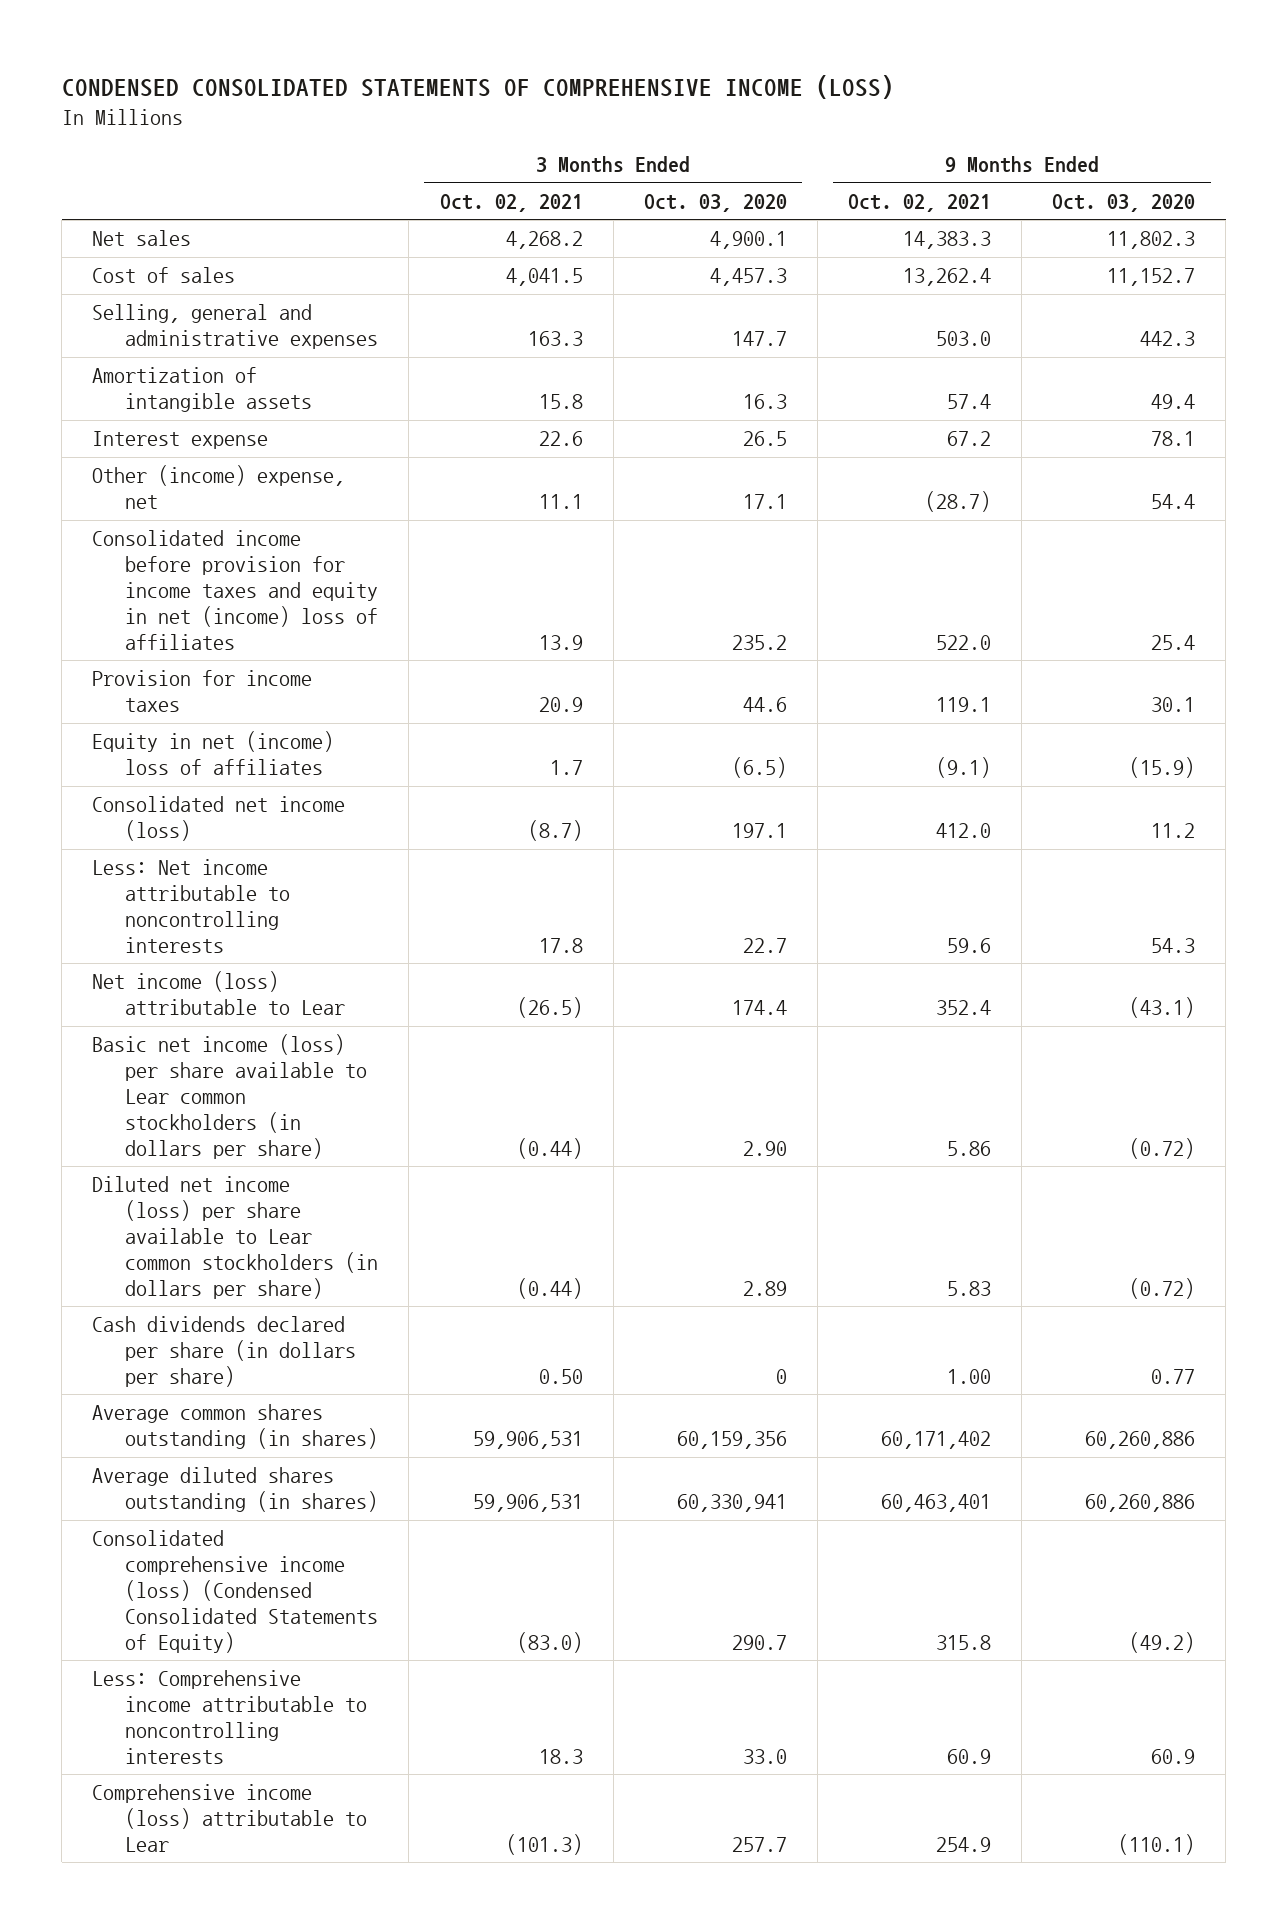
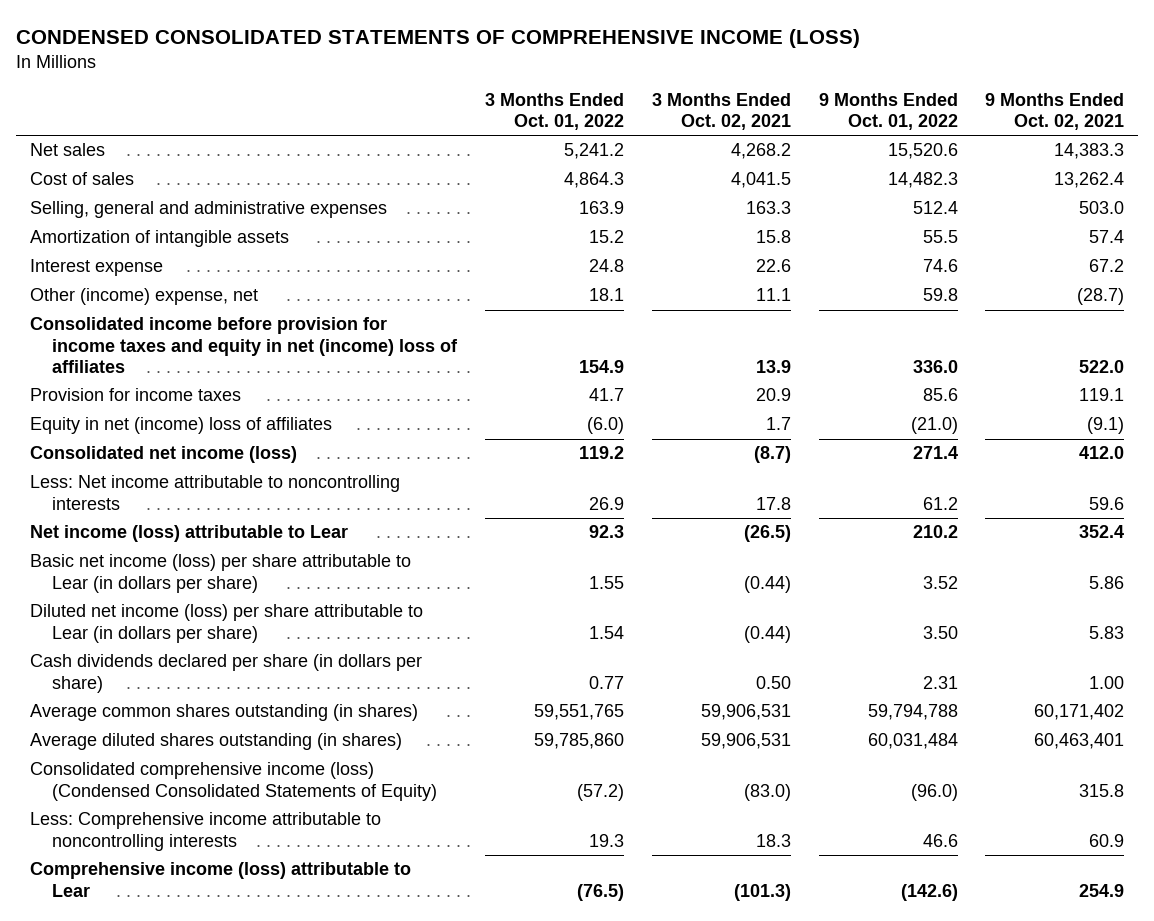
- | 3 Months Ended Oct. 02, 2021 | 3 Months Ended Oct. 03, 2020 | 9 Months Ended Oct. 02, 2021 | 9 Months Ended Oct. 03, 2020
+ | 3 Months Ended Oct. 01, 2022 | 3 Months Ended Oct. 02, 2021 | 9 Months Ended Oct. 01, 2022 | 9 Months Ended Oct. 02, 2021
- Basic net income (loss) per share available to Lear common stockholders (in dollars per share) | (0.44) | 2.90 | 5.86 | (0.72)
- Diluted net income (loss) per share available to Lear common stockholders (in dollars per share) | (0.44) | 2.89 | 5.83 | (0.72)
+ Basic net income (loss) per share attributable to Lear (in dollars per share) | 1.55 | (0.44) | 3.52 | 5.86
+ Diluted net income (loss) per share attributable to Lear (in dollars per share) | 1.54 | (0.44) | 3.50 | 5.83

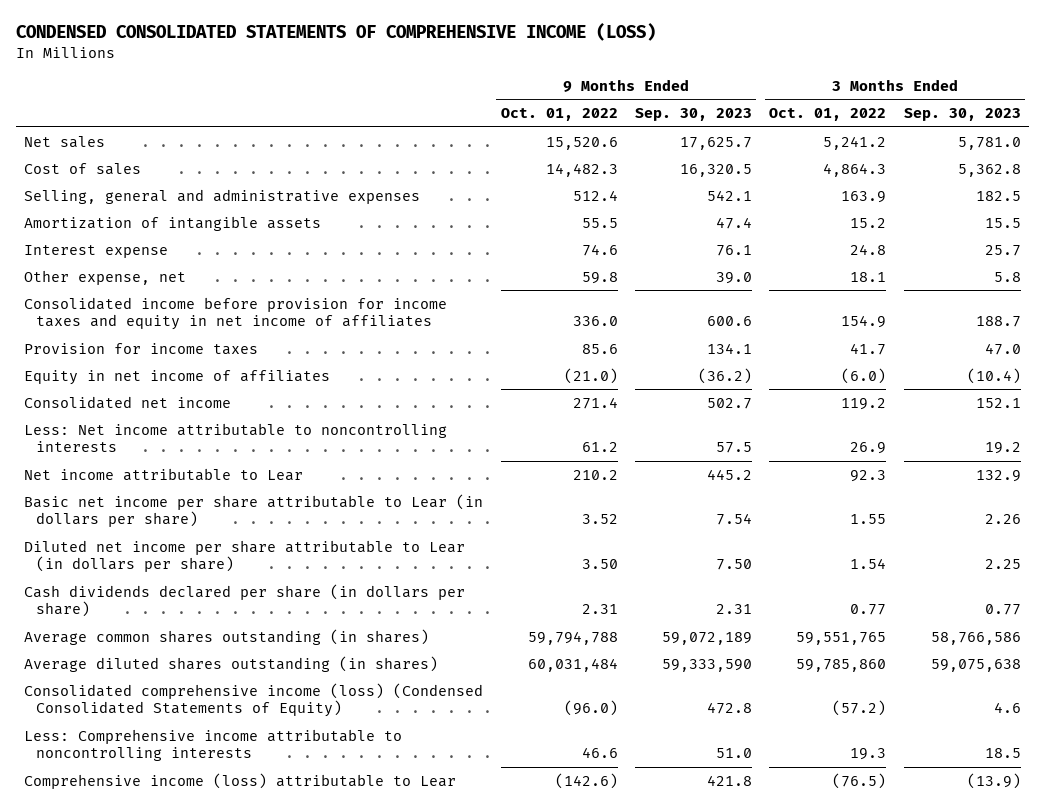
- | 3 Months Ended Oct. 01, 2022 | 3 Months Ended Oct. 02, 2021 | 9 Months Ended Oct. 01, 2022 | 9 Months Ended Oct. 02, 2021
+ | 9 Months Ended Oct. 01, 2022 | 9 Months Ended Sep. 30, 2023 | 3 Months Ended Oct. 01, 2022 | 3 Months Ended Sep. 30, 2023
- Other (income) expense, net | 18.1 | 11.1 | 59.8 | (28.7)
- Consolidated income before provision for income taxes and equity in net (income) loss of affiliates | 154.9 | 13.9 | 336.0 | 522.0
+ Other expense, net | 59.8 | 39.0 | 18.1 | 5.8
+ Consolidated income before provision for income taxes and equity in net income of affiliates | 336.0 | 600.6 | 154.9 | 188.7
- Equity in net (income) loss of affiliates | (6.0) | 1.7 | (21.0) | (9.1)
- Consolidated net income (loss) | 119.2 | (8.7) | 271.4 | 412.0
+ Equity in net income of affiliates | (21.0) | (36.2) | (6.0) | (10.4)
+ Consolidated net income | 271.4 | 502.7 | 119.2 | 152.1
- Net income (loss) attributable to Lear | 92.3 | (26.5) | 210.2 | 352.4
- Basic net income (loss) per share attributable to Lear (in dollars per share) | 1.55 | (0.44) | 3.52 | 5.86
- Diluted net income (loss) per share attributable to Lear (in dollars per share) | 1.54 | (0.44) | 3.50 | 5.83
+ Net income attributable to Lear | 210.2 | 445.2 | 92.3 | 132.9
+ Basic net income per share attributable to Lear (in dollars per share) | 3.52 | 7.54 | 1.55 | 2.26
+ Diluted net income per share attributable to Lear (in dollars per share) | 3.50 | 7.50 | 1.54 | 2.25

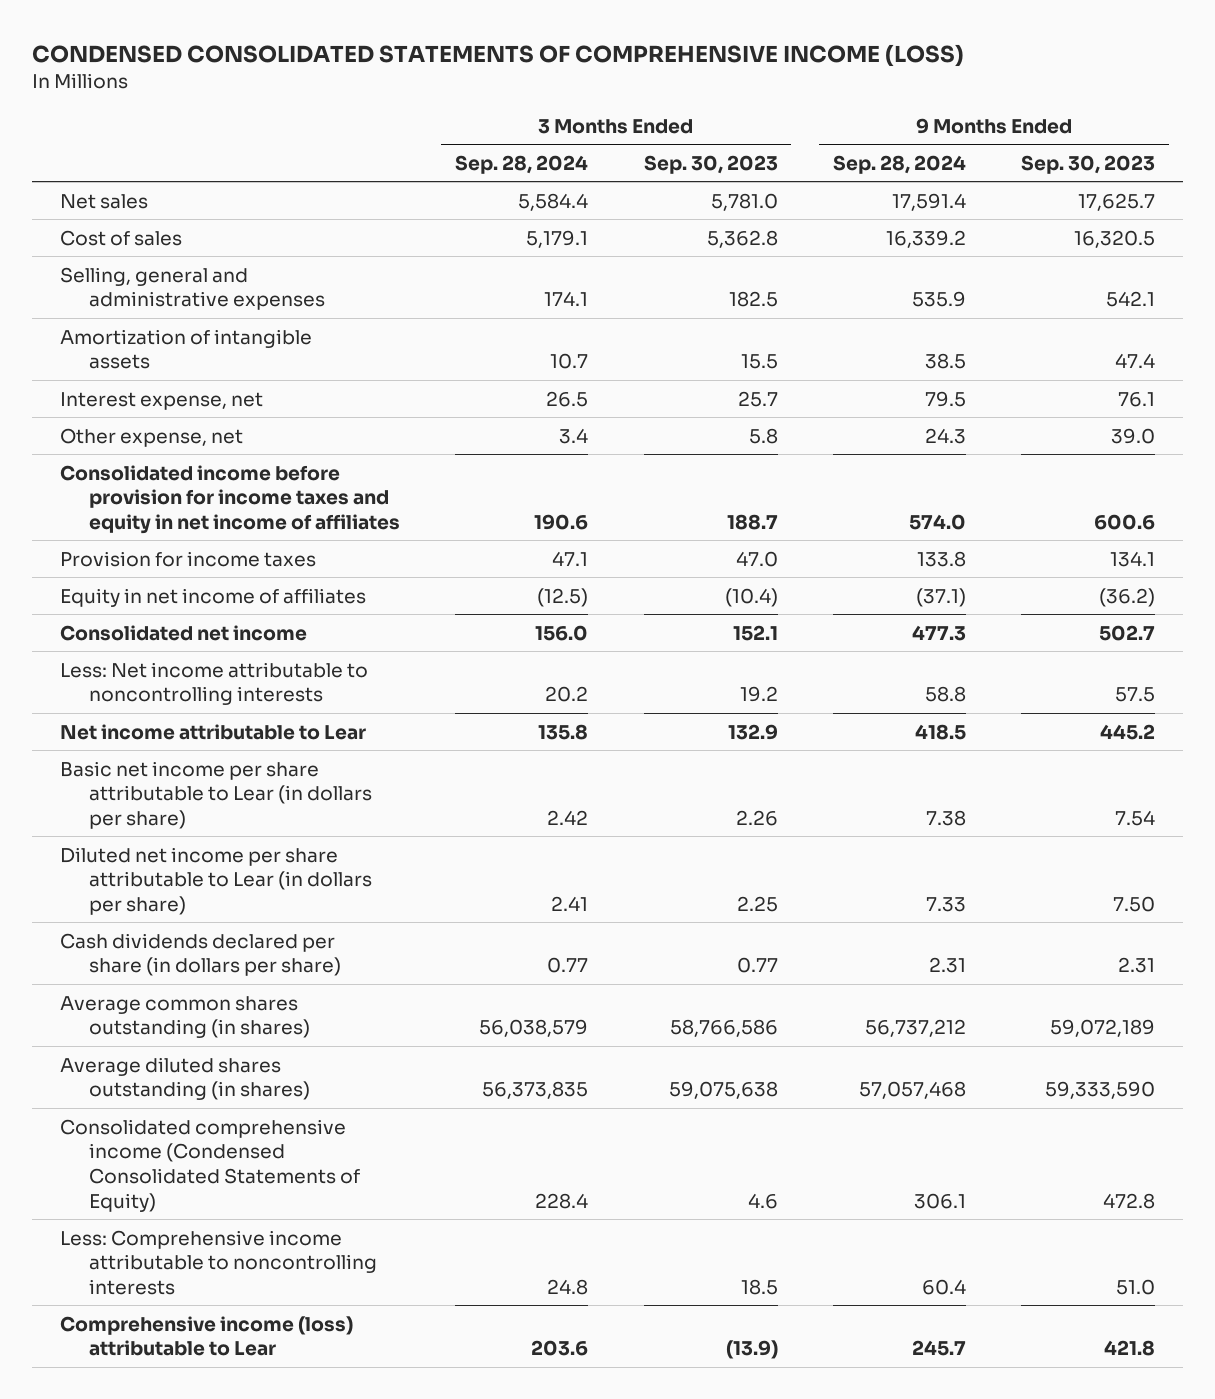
- | 9 Months Ended Oct. 01, 2022 | 9 Months Ended Sep. 30, 2023 | 3 Months Ended Oct. 01, 2022 | 3 Months Ended Sep. 30, 2023
+ | 3 Months Ended Sep. 28, 2024 | 3 Months Ended Sep. 30, 2023 | 9 Months Ended Sep. 28, 2024 | 9 Months Ended Sep. 30, 2023
- Interest expense | 74.6 | 76.1 | 24.8 | 25.7
+ Interest expense, net | 26.5 | 25.7 | 79.5 | 76.1
- Consolidated comprehensive income (loss) (Condensed Consolidated Statements of Equity) | (96.0) | 472.8 | (57.2) | 4.6
+ Consolidated comprehensive income (Condensed Consolidated Statements of Equity) | 228.4 | 4.6 | 306.1 | 472.8

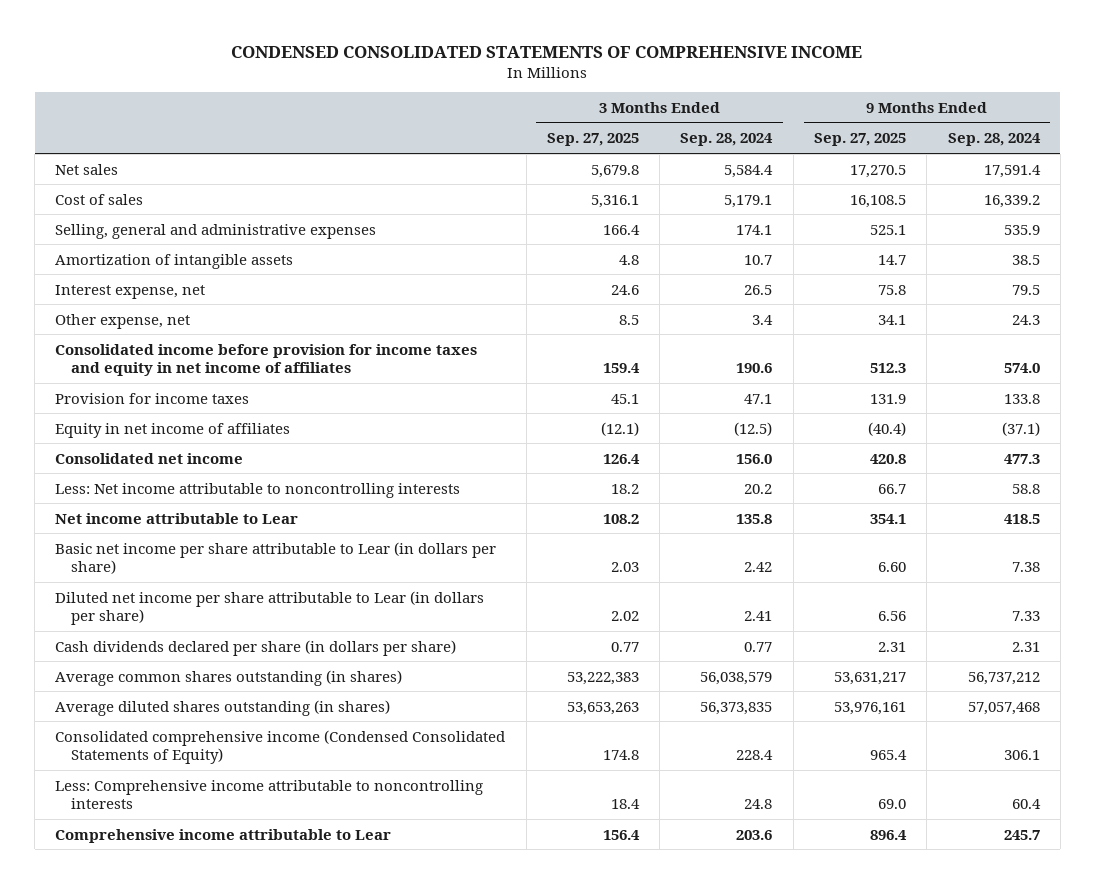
- CONDENSED CONSOLIDATED STATEMENTS OF COMPREHENSIVE INCOME (LOSS)
+ CONDENSED CONSOLIDATED STATEMENTS OF COMPREHENSIVE INCOME
- | 3 Months Ended Sep. 28, 2024 | 3 Months Ended Sep. 30, 2023 | 9 Months Ended Sep. 28, 2024 | 9 Months Ended Sep. 30, 2023
+ | 3 Months Ended Sep. 27, 2025 | 3 Months Ended Sep. 28, 2024 | 9 Months Ended Sep. 27, 2025 | 9 Months Ended Sep. 28, 2024
- Comprehensive income (loss) attributable to Lear | 203.6 | (13.9) | 245.7 | 421.8
+ Comprehensive income attributable to Lear | 156.4 | 203.6 | 896.4 | 245.7

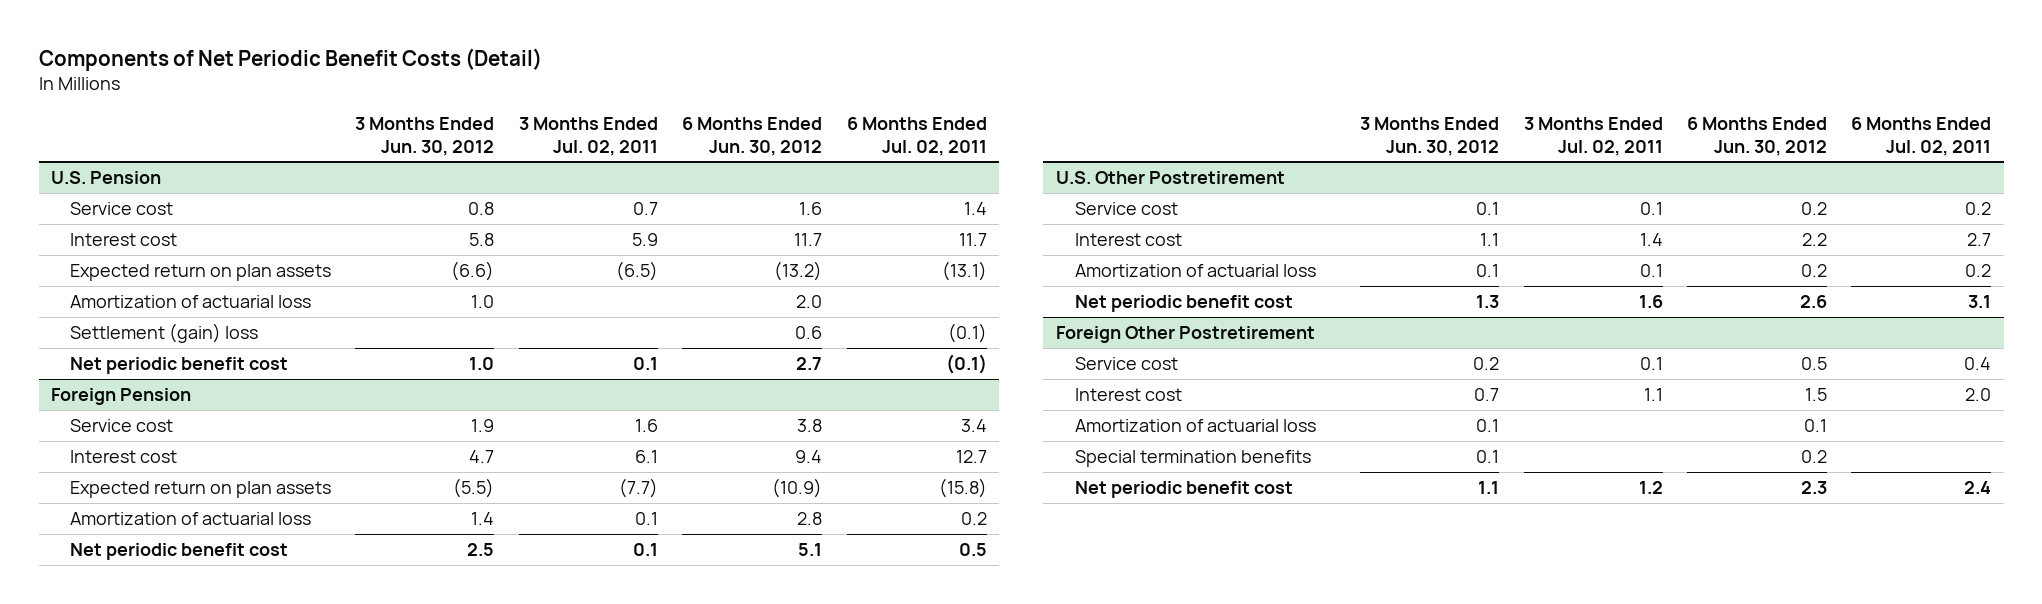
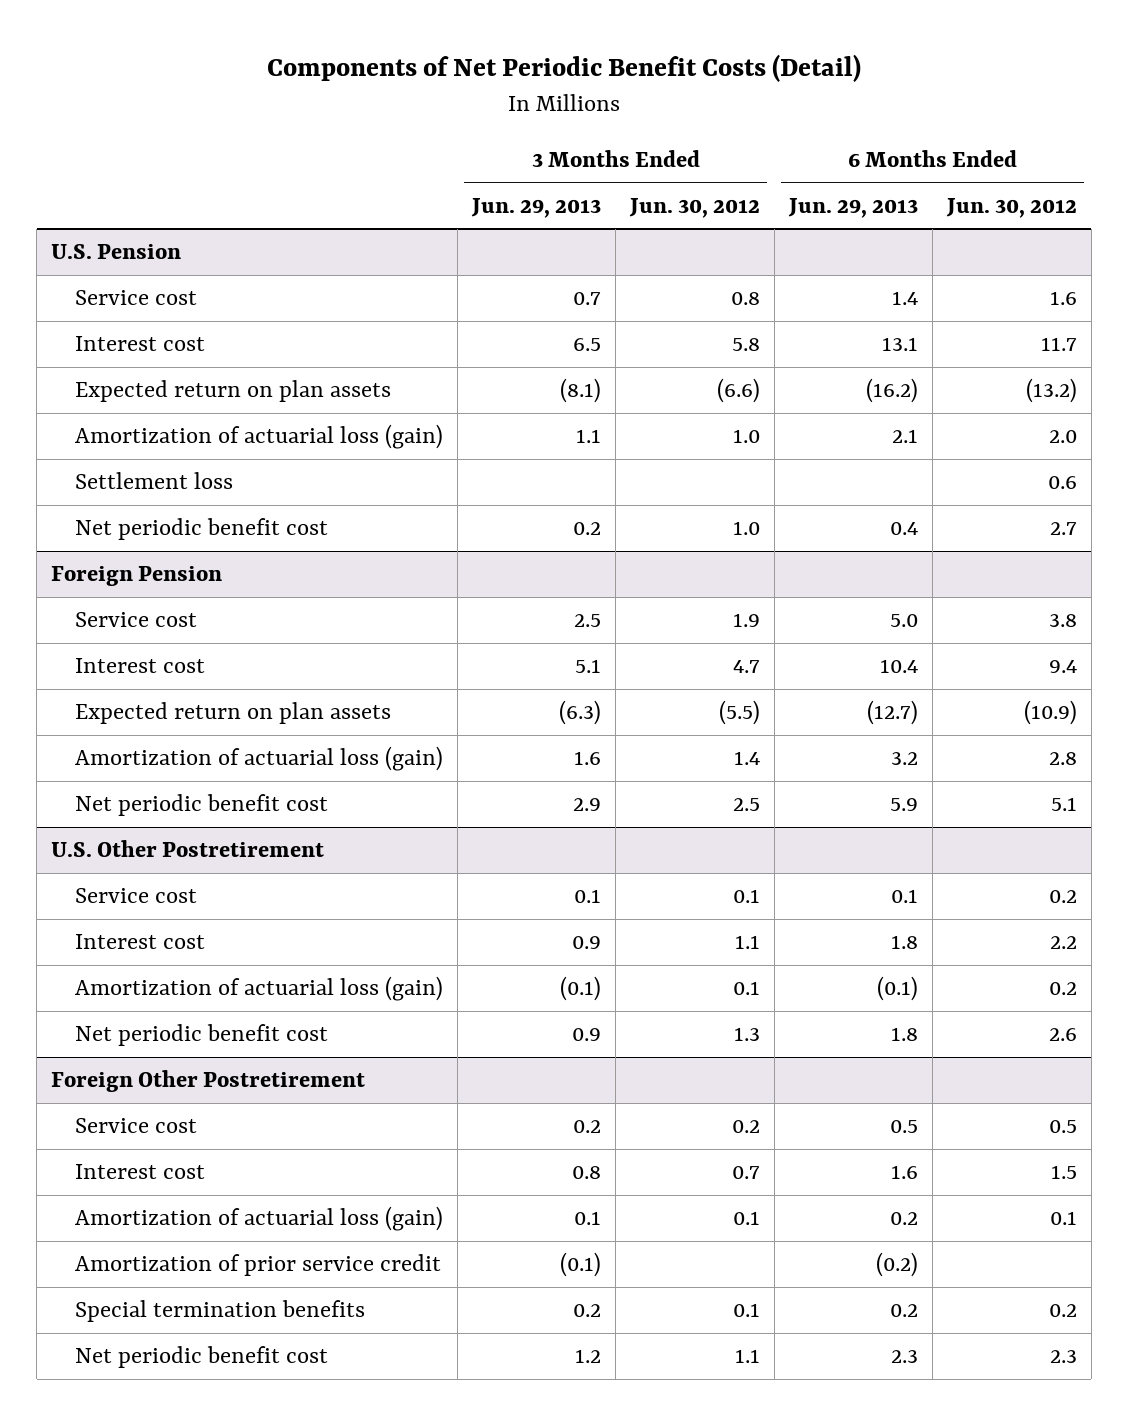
- | 3 Months Ended Jun. 30, 2012 | 3 Months Ended Jul. 02, 2011 | 6 Months Ended Jun. 30, 2012 | 6 Months Ended Jul. 02, 2011
+ | 3 Months Ended Jun. 29, 2013 | 3 Months Ended Jun. 30, 2012 | 6 Months Ended Jun. 29, 2013 | 6 Months Ended Jun. 30, 2012
@ U.S. Pension
- Amortization of actuarial loss | 1.0 | | 2.0 |
- Settlement (gain) loss | | | 0.6 | (0.1)
+ Amortization of actuarial loss (gain) | 1.1 | 1.0 | 2.1 | 2.0
+ Settlement loss | | | | 0.6
@ Foreign Pension
- Amortization of actuarial loss | 1.4 | 0.1 | 2.8 | 0.2
+ Amortization of actuarial loss (gain) | 1.6 | 1.4 | 3.2 | 2.8
@ U.S. Other Postretirement
- Amortization of actuarial loss | 0.1 | 0.1 | 0.2 | 0.2
+ Amortization of actuarial loss (gain) | (0.1) | 0.1 | (0.1) | 0.2
@ Foreign Other Postretirement
- Amortization of actuarial loss | 0.1 | | 0.1 |
+ Amortization of actuarial loss (gain) | 0.1 | 0.1 | 0.2 | 0.1
+ Amortization of prior service credit | (0.1) | | (0.2) |

